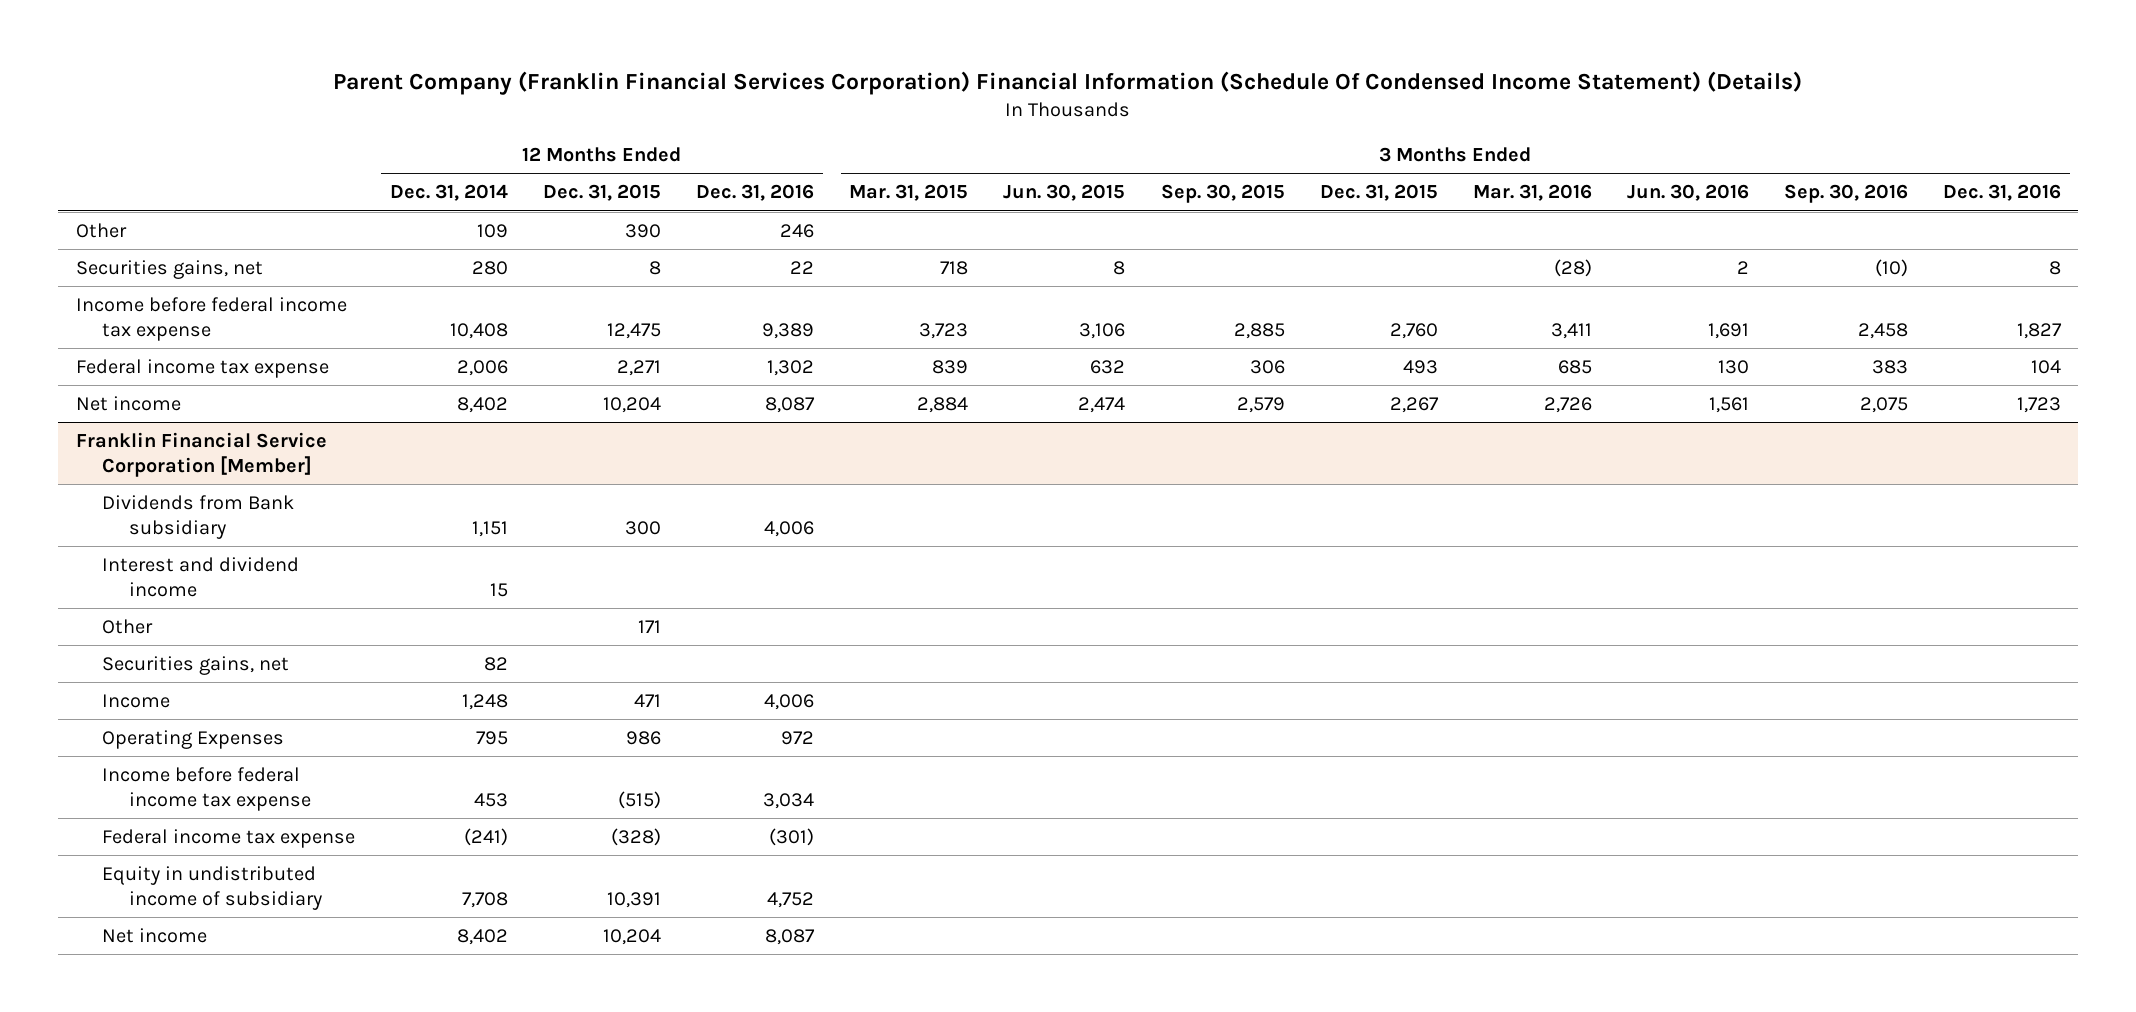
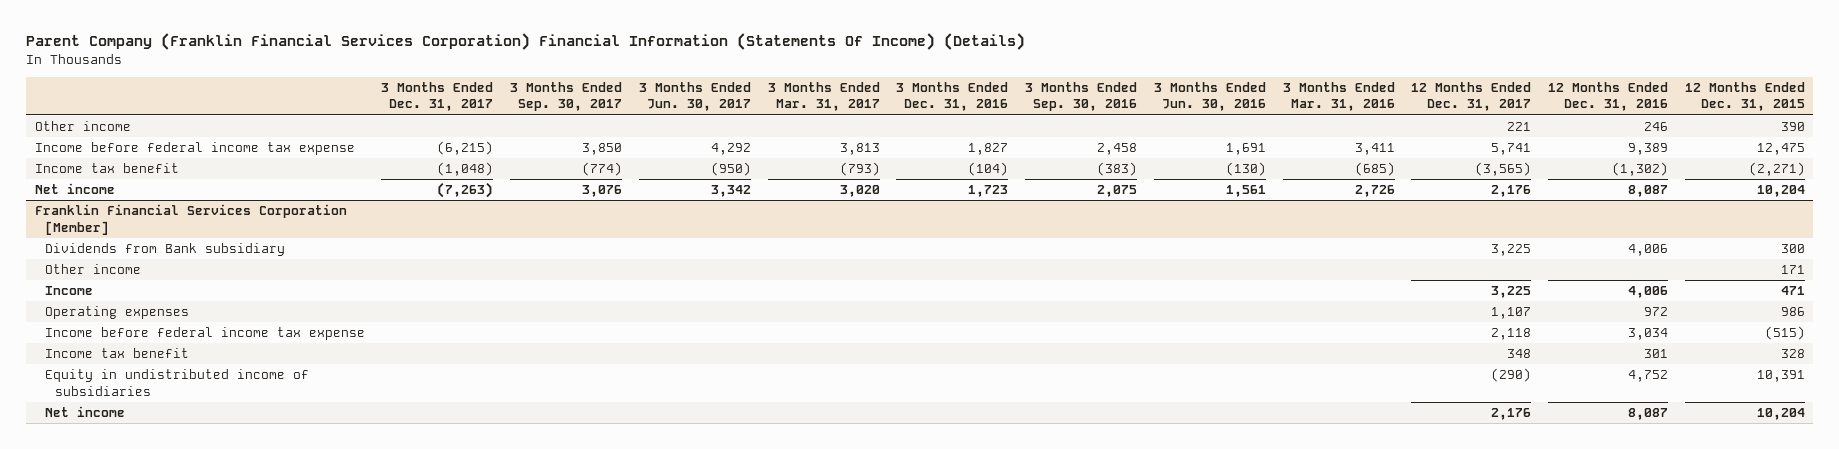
- Parent Company (Franklin Financial Services Corporation) Financial Information (Schedule Of Condensed Income Statement) (Details)
+ Parent Company (Franklin Financial Services Corporation) Financial Information (Statements Of Income) (Details)
- | 12 Months Ended Dec. 31, 2014 | 12 Months Ended Dec. 31, 2015 | 12 Months Ended Dec. 31, 2016 | 3 Months Ended Mar. 31, 2015 | 3 Months Ended Jun. 30, 2015 | 3 Months Ended Sep. 30, 2015 | 3 Months Ended Dec. 31, 2015 | 3 Months Ended Mar. 31, 2016 | 3 Months Ended Jun. 30, 2016 | 3 Months Ended Sep. 30, 2016 | 3 Months Ended Dec. 31, 2016
+ | 3 Months Ended Dec. 31, 2017 | 3 Months Ended Sep. 30, 2017 | 3 Months Ended Jun. 30, 2017 | 3 Months Ended Mar. 31, 2017 | 3 Months Ended Dec. 31, 2016 | 3 Months Ended Sep. 30, 2016 | 3 Months Ended Jun. 30, 2016 | 3 Months Ended Mar. 31, 2016 | 12 Months Ended Dec. 31, 2017 | 12 Months Ended Dec. 31, 2016 | 12 Months Ended Dec. 31, 2015
- Other | 109 | 390 | 246 | | | | | | | |
- Securities gains, net | 280 | 8 | 22 | 718 | 8 | | | (28) | 2 | (10) | 8
+ Other income | | | | | | | | | 221 | 246 | 390
- Federal income tax expense | 2,006 | 2,271 | 1,302 | 839 | 632 | 306 | 493 | 685 | 130 | 383 | 104
+ Income tax benefit | (1,048) | (774) | (950) | (793) | (104) | (383) | (130) | (685) | (3,565) | (1,302) | (2,271)
- Franklin Financial Service Corporation [Member]
+ Franklin Financial Services Corporation [Member]
- Interest and dividend income | 15 | | | | | | | | | |
- Other | | 171 | | | | | | | | |
- Securities gains, net | 82 | | | | | | | | | |
+ Other income | | | | | | | | | | | 171
- Operating Expenses | 795 | 986 | 972 | | | | | | | |
+ Operating expenses | | | | | | | | | 1,107 | 972 | 986
- Federal income tax expense | (241) | (328) | (301) | | | | | | | |
- Equity in undistributed income of subsidiary | 7,708 | 10,391 | 4,752 | | | | | | | |
+ Income tax benefit | | | | | | | | | 348 | 301 | 328
+ Equity in undistributed income of subsidiaries | | | | | | | | | (290) | 4,752 | 10,391

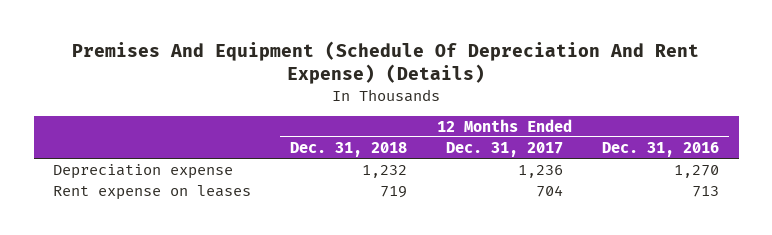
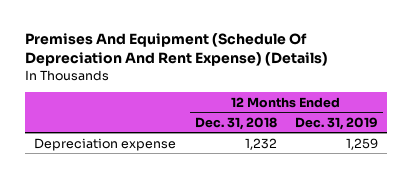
- | 12 Months Ended Dec. 31, 2018 | 12 Months Ended Dec. 31, 2017 | 12 Months Ended Dec. 31, 2016
+ | 12 Months Ended Dec. 31, 2018 | 12 Months Ended Dec. 31, 2019
- Rent expense on leases | 719 | 704 | 713

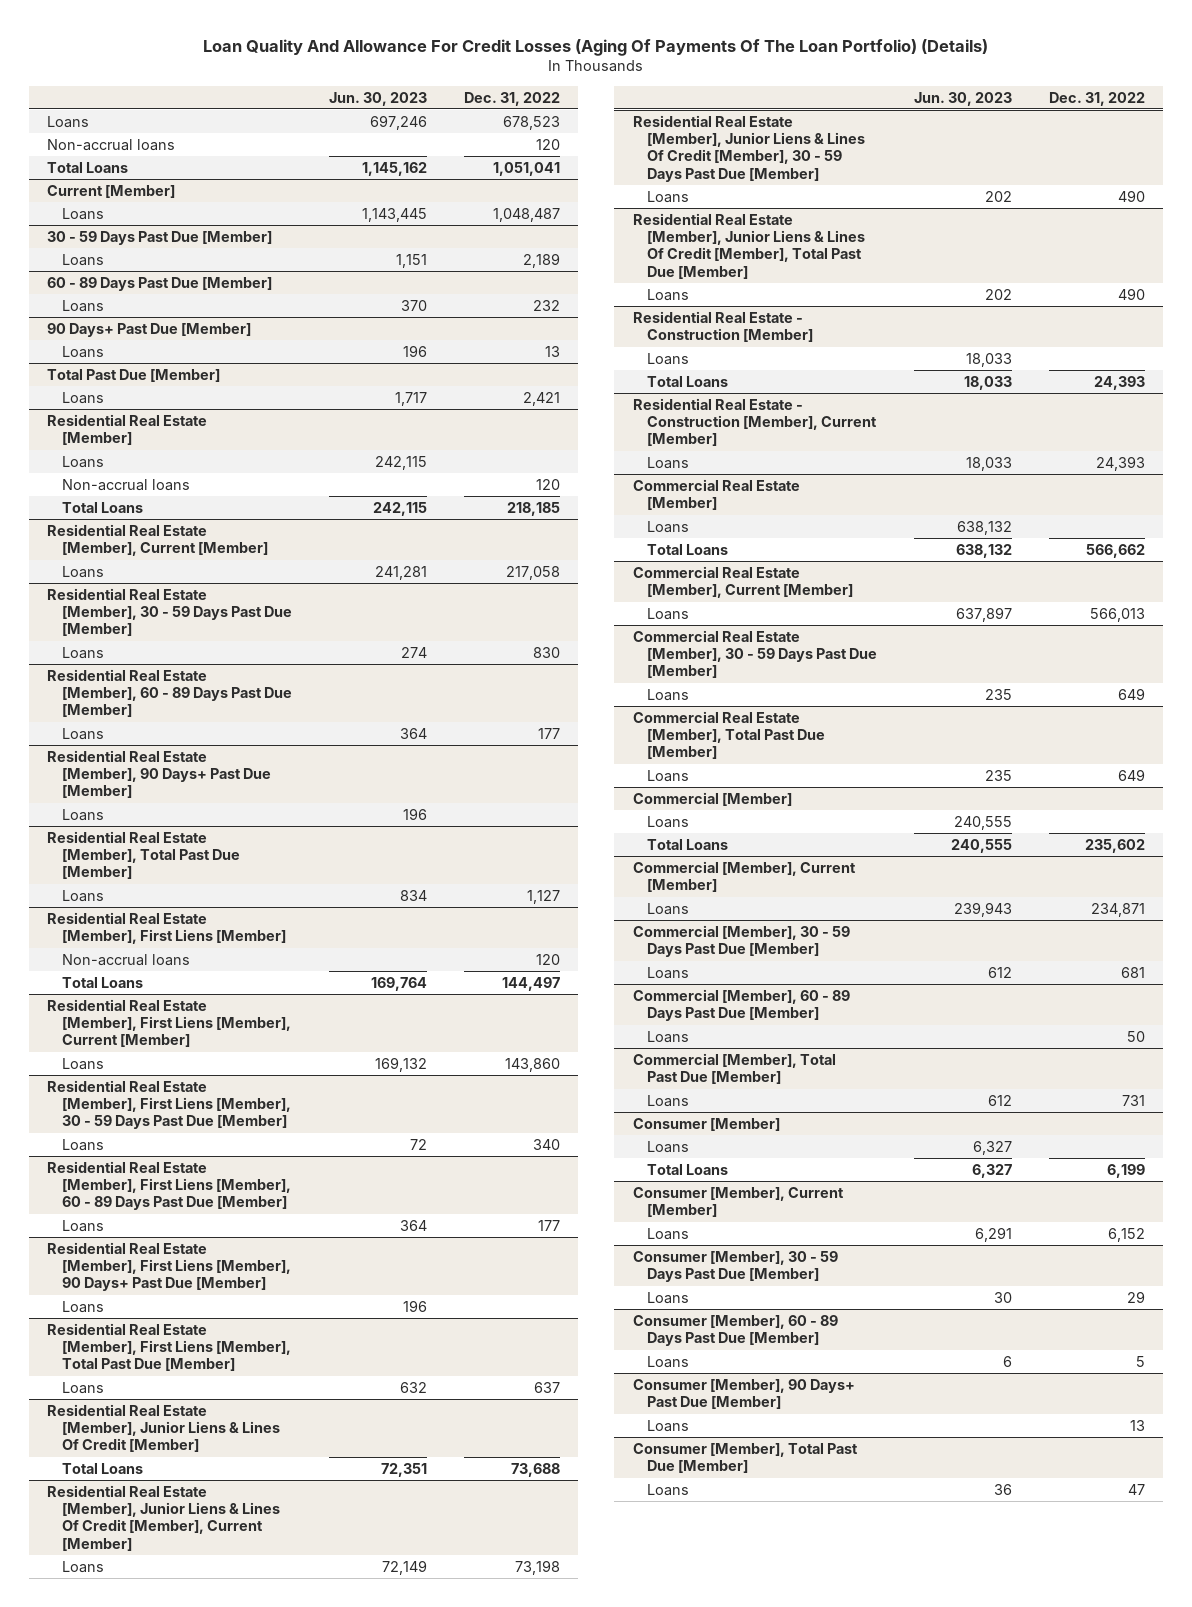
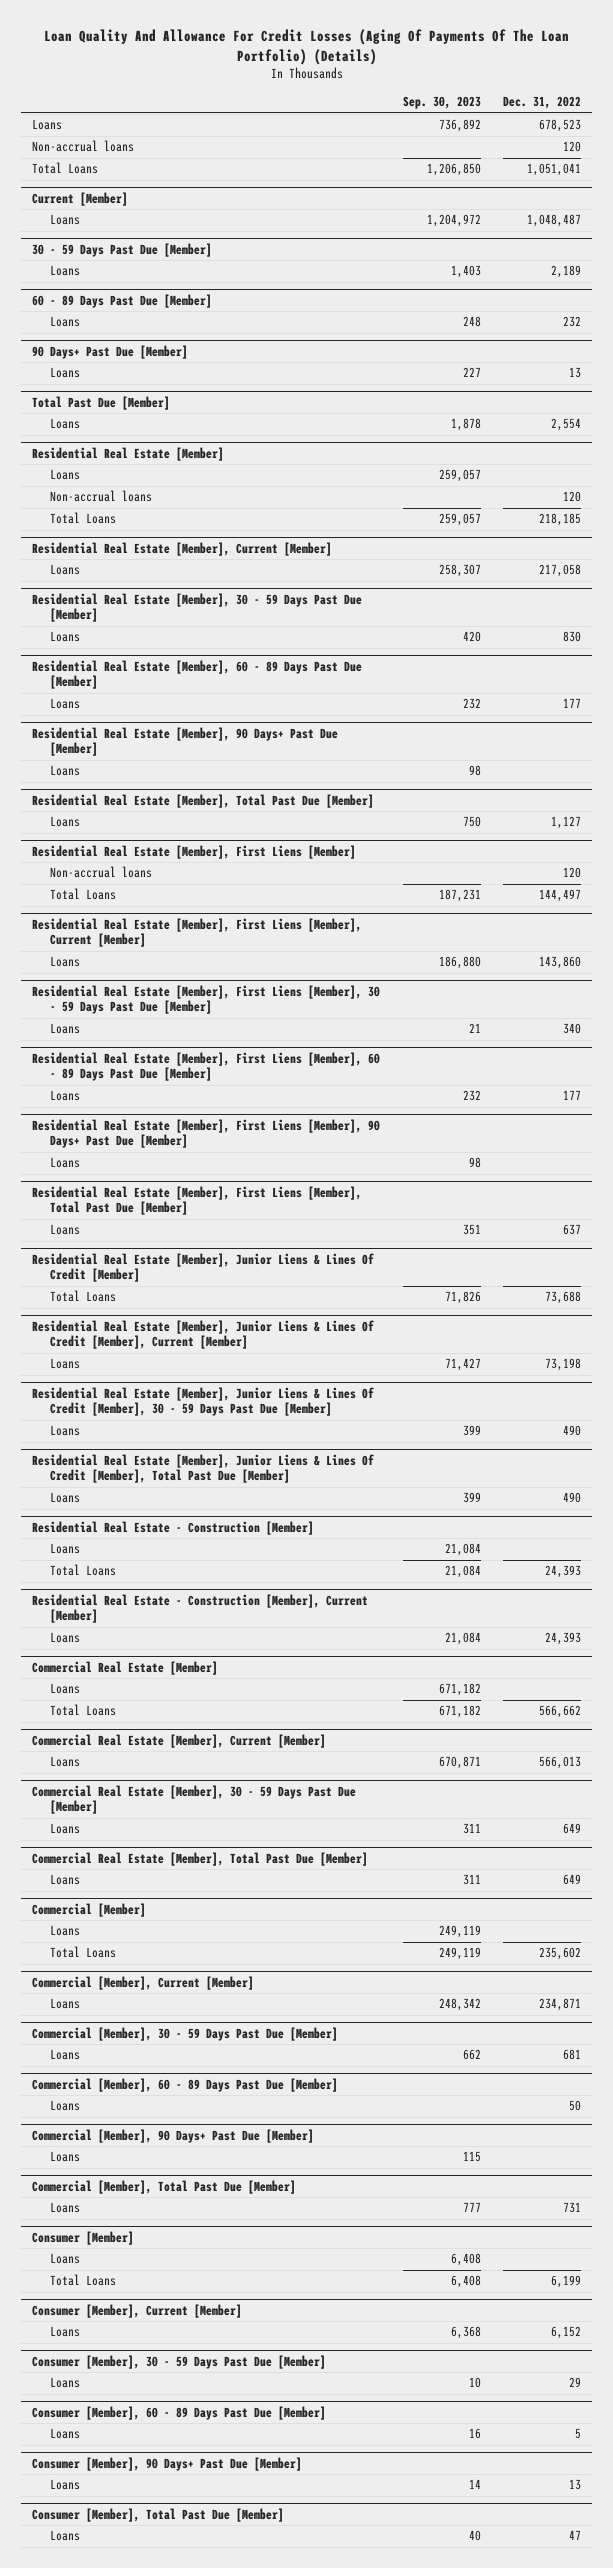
- | Jun. 30, 2023 | Dec. 31, 2022
+ | Sep. 30, 2023 | Dec. 31, 2022
@ Total Past Due [Member]
- Loans | 1,717 | 2,421
+ Loans | 1,878 | 2,554
+ Commercial [Member], 90 Days+ Past Due [Member]
+ Loans | 115 |

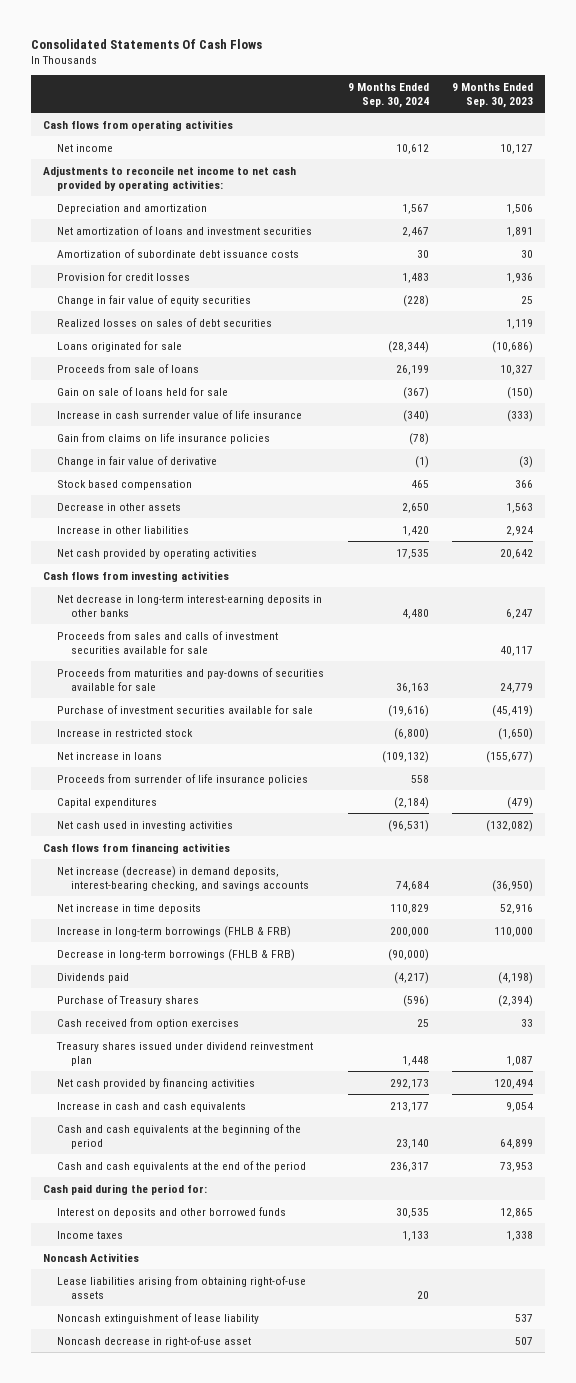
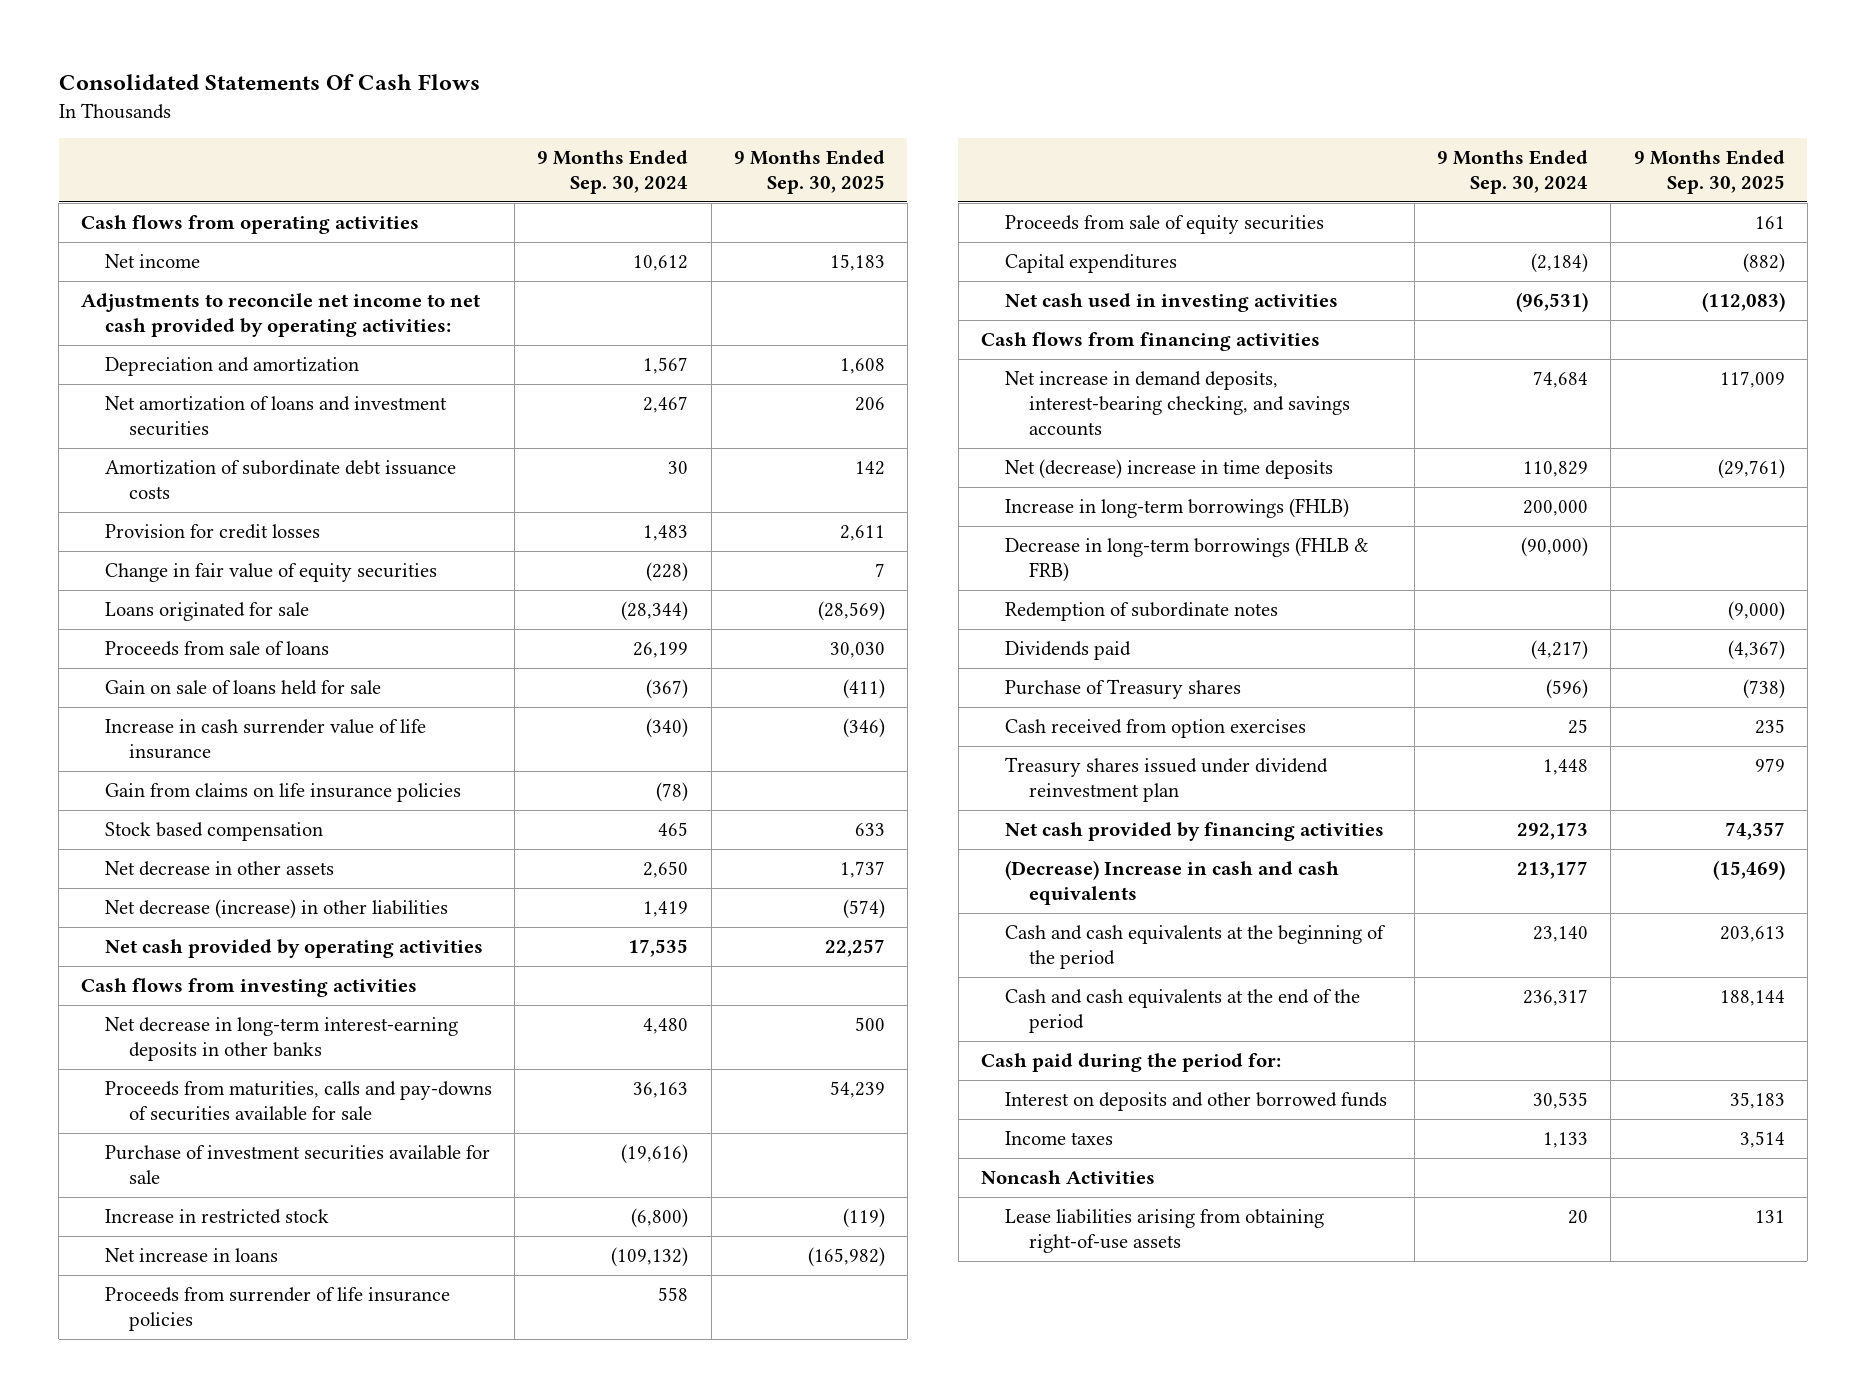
- | 9 Months Ended Sep. 30, 2024 | 9 Months Ended Sep. 30, 2023
+ | 9 Months Ended Sep. 30, 2024 | 9 Months Ended Sep. 30, 2025
- Realized losses on sales of debt securities | | 1,119
- Change in fair value of derivative | (1) | (3)
- Decrease in other assets | 2,650 | 1,563
- Increase in other liabilities | 1,420 | 2,924
+ Net decrease in other assets | 2,650 | 1,737
+ Net decrease (increase) in other liabilities | 1,419 | (574)
- Proceeds from sales and calls of investment securities available for sale | | 40,117
- Proceeds from maturities and pay-downs of securities available for sale | 36,163 | 24,779
+ Proceeds from maturities, calls and pay-downs of securities available for sale | 36,163 | 54,239
+ Proceeds from sale of equity securities | | 161
- Net increase (decrease) in demand deposits, interest-bearing checking, and savings accounts | 74,684 | (36,950)
- Net increase in time deposits | 110,829 | 52,916
- Increase in long-term borrowings (FHLB & FRB) | 200,000 | 110,000
+ Net increase in demand deposits, interest-bearing checking, and savings accounts | 74,684 | 117,009
+ Net (decrease) increase in time deposits | 110,829 | (29,761)
+ Increase in long-term borrowings (FHLB) | 200,000 |
+ Redemption of subordinate notes | | (9,000)
- Increase in cash and cash equivalents | 213,177 | 9,054
+ (Decrease) Increase in cash and cash equivalents | 213,177 | (15,469)
- Noncash extinguishment of lease liability | | 537
- Noncash decrease in right-of-use asset | | 507

